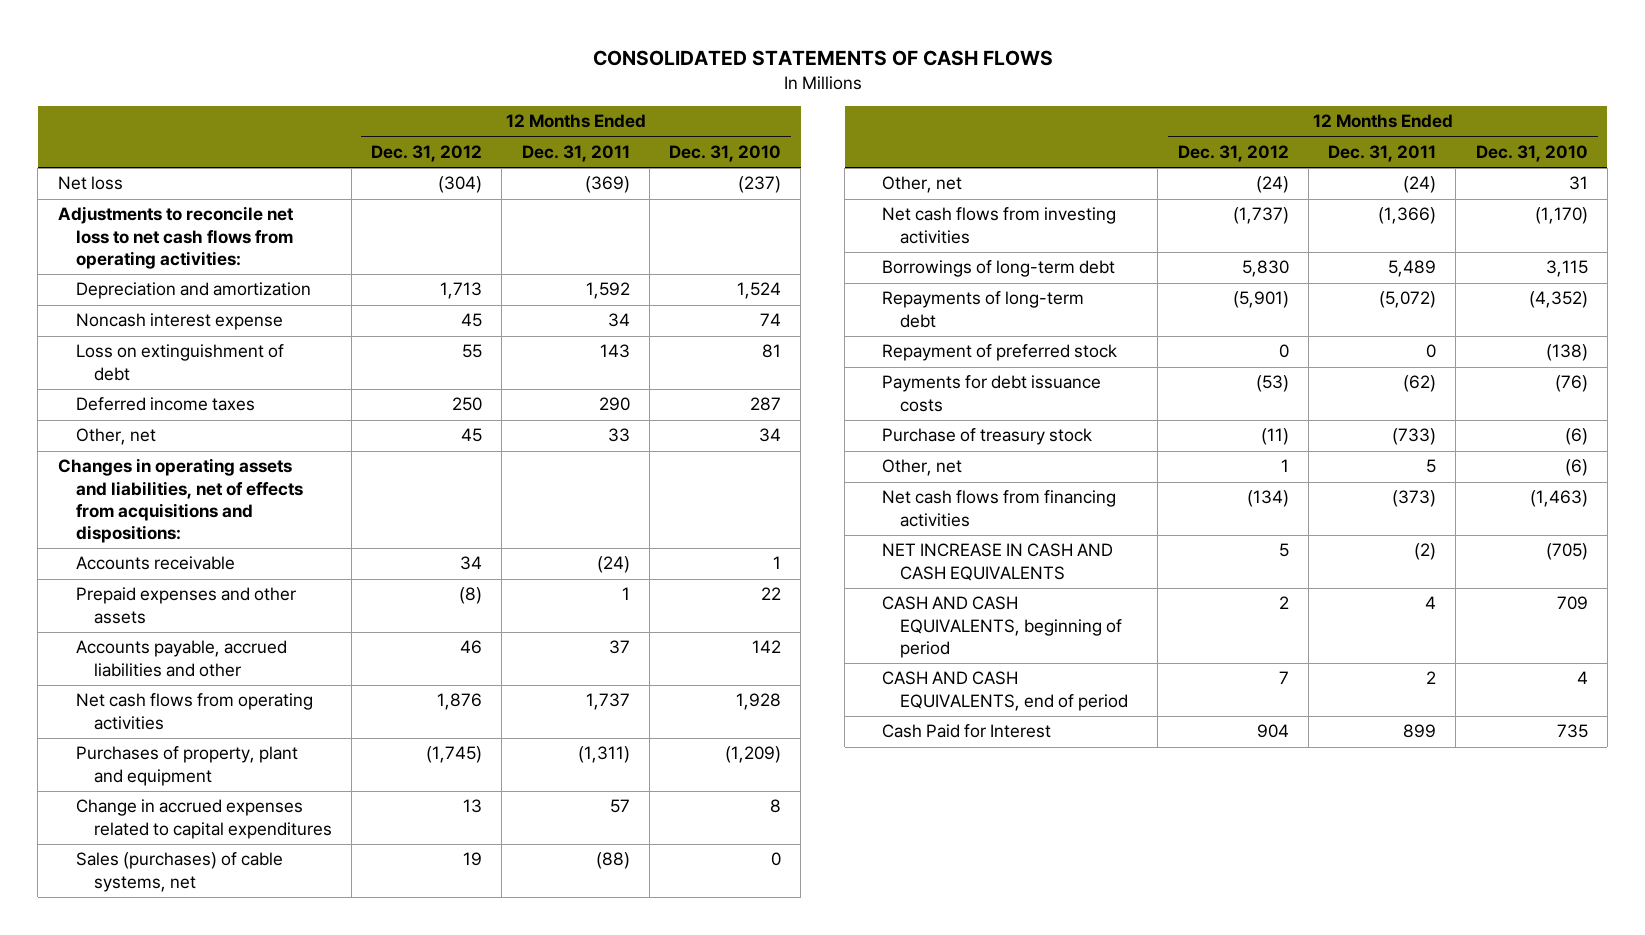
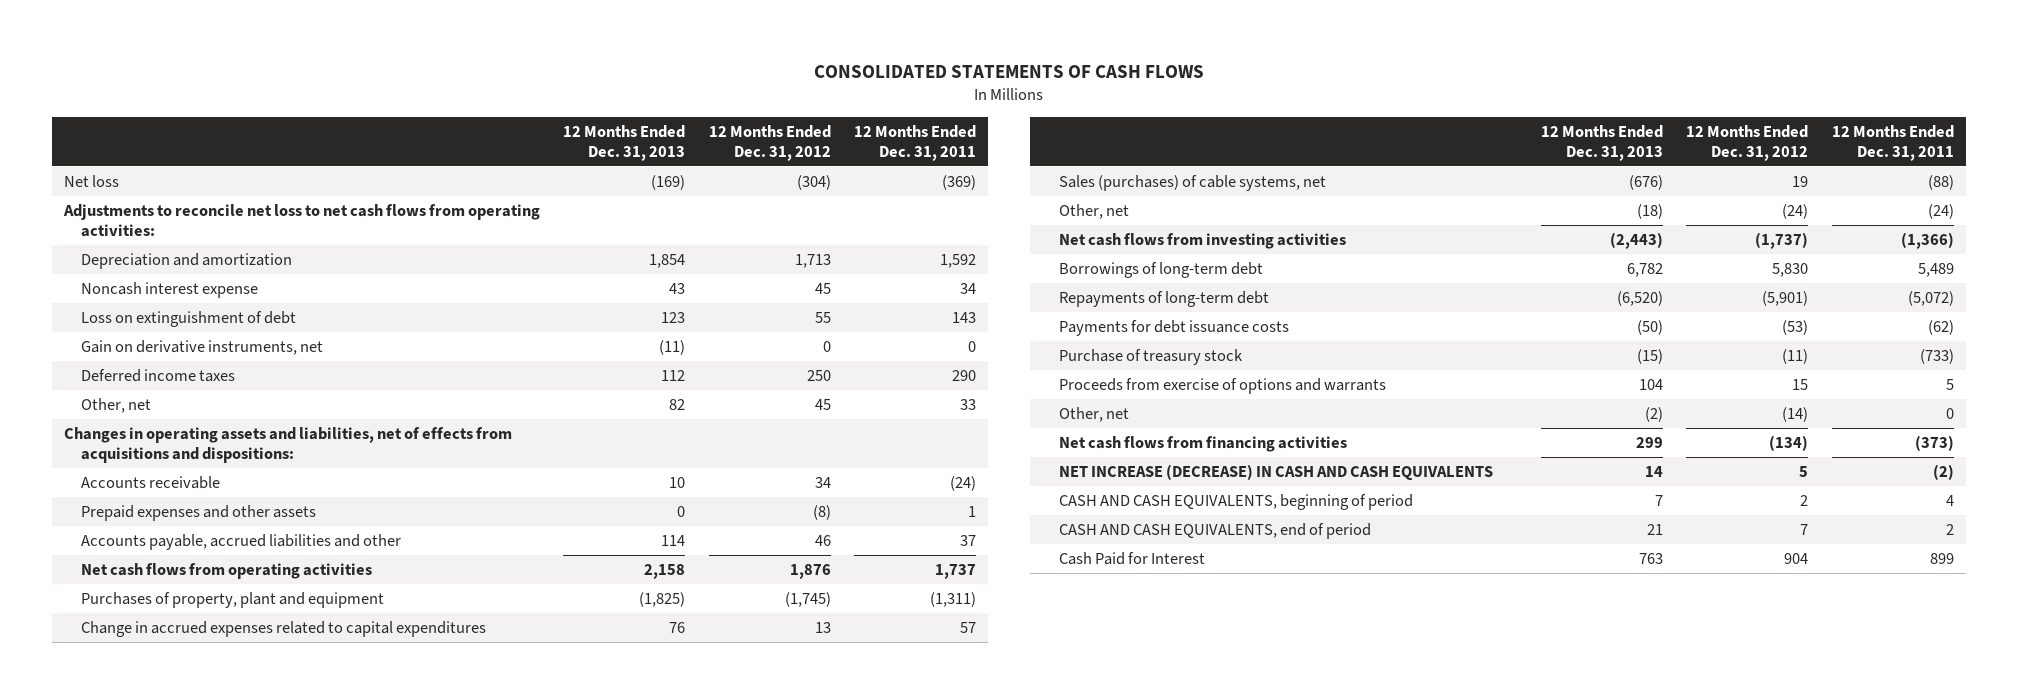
- | 12 Months Ended Dec. 31, 2012 | 12 Months Ended Dec. 31, 2011 | 12 Months Ended Dec. 31, 2010
+ | 12 Months Ended Dec. 31, 2013 | 12 Months Ended Dec. 31, 2012 | 12 Months Ended Dec. 31, 2011
+ Gain on derivative instruments, net | (11) | 0 | 0
- Repayment of preferred stock | 0 | 0 | (138)
- Other, net | 1 | 5 | (6)
+ Proceeds from exercise of options and warrants | 104 | 15 | 5
+ Other, net | (2) | (14) | 0
- NET INCREASE IN CASH AND CASH EQUIVALENTS | 5 | (2) | (705)
+ NET INCREASE (DECREASE) IN CASH AND CASH EQUIVALENTS | 14 | 5 | (2)

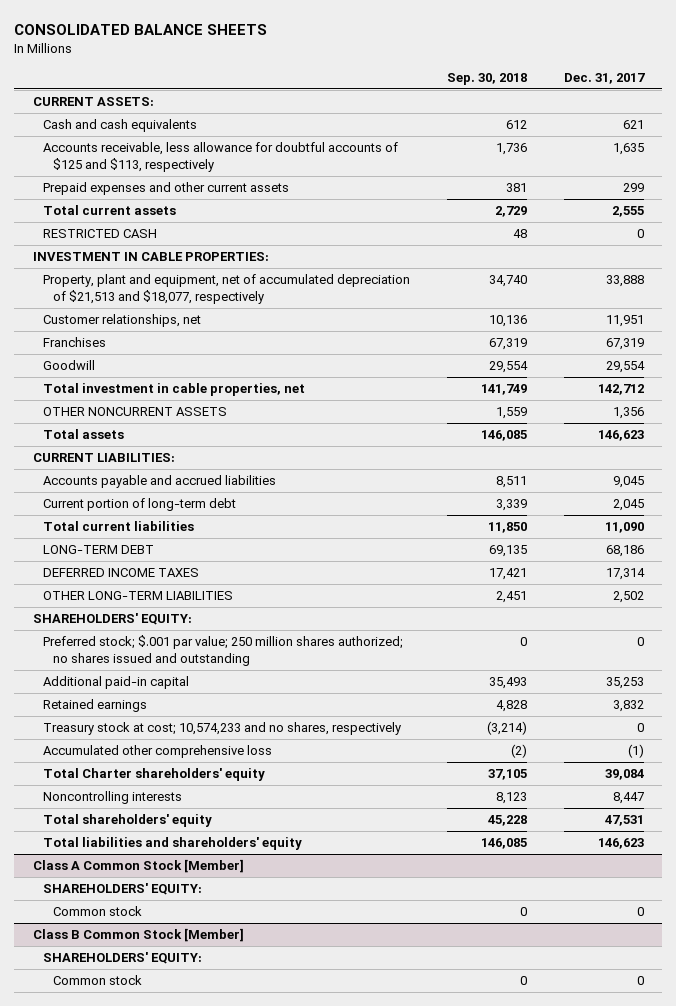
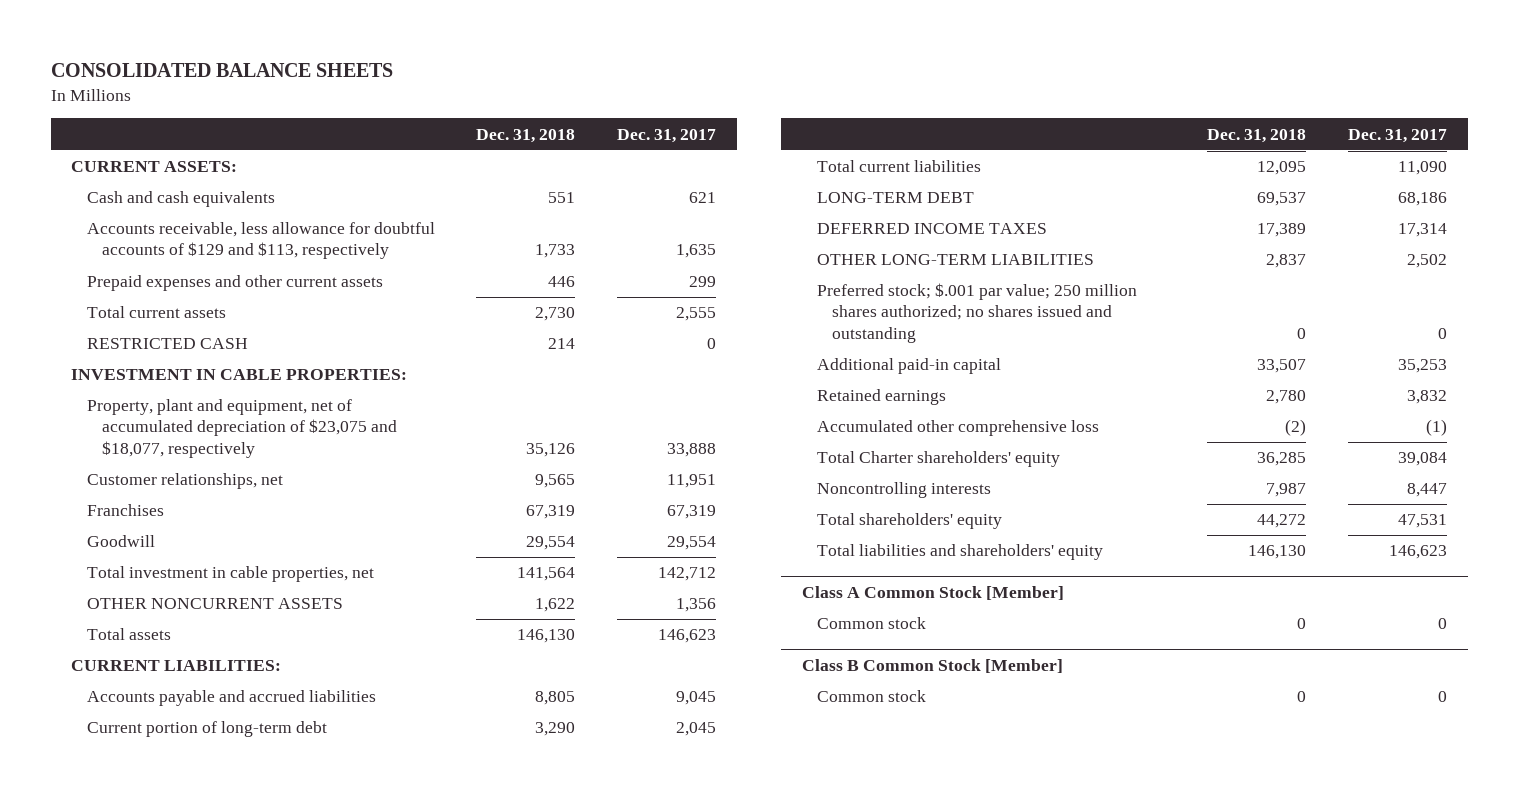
- | Sep. 30, 2018 | Dec. 31, 2017
+ | Dec. 31, 2018 | Dec. 31, 2017
- Accounts receivable, less allowance for doubtful accounts of $125 and $113, respectively | 1,736 | 1,635
+ Accounts receivable, less allowance for doubtful accounts of $129 and $113, respectively | 1,733 | 1,635
- Property, plant and equipment, net of accumulated depreciation of $21,513 and $18,077, respectively | 34,740 | 33,888
+ Property, plant and equipment, net of accumulated depreciation of $23,075 and $18,077, respectively | 35,126 | 33,888
- SHAREHOLDERS' EQUITY:
- Treasury stock at cost; 10,574,233 and no shares, respectively | (3,214) | 0
@ Class A Common Stock [Member]
- SHAREHOLDERS' EQUITY:
@ Class B Common Stock [Member]
- SHAREHOLDERS' EQUITY:

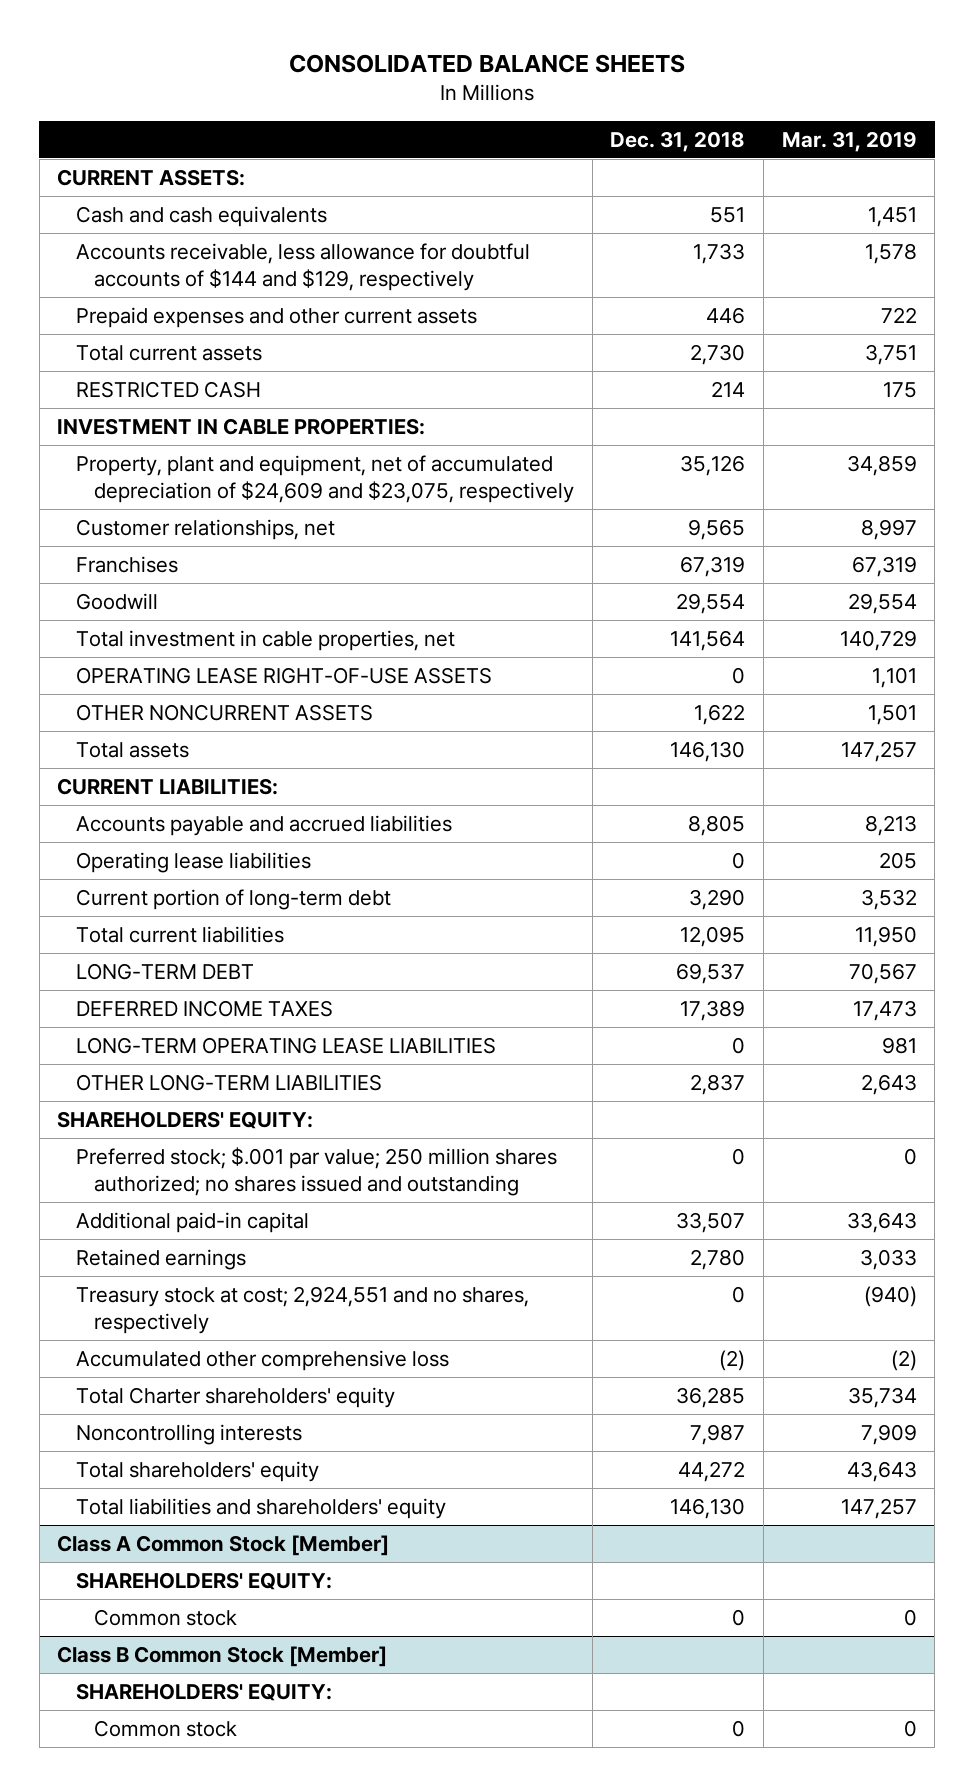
- | Dec. 31, 2018 | Dec. 31, 2017
+ | Dec. 31, 2018 | Mar. 31, 2019
- Accounts receivable, less allowance for doubtful accounts of $129 and $113, respectively | 1,733 | 1,635
+ Accounts receivable, less allowance for doubtful accounts of $144 and $129, respectively | 1,733 | 1,578
- Property, plant and equipment, net of accumulated depreciation of $23,075 and $18,077, respectively | 35,126 | 33,888
+ Property, plant and equipment, net of accumulated depreciation of $24,609 and $23,075, respectively | 35,126 | 34,859
+ OPERATING LEASE RIGHT-OF-USE ASSETS | 0 | 1,101
+ Operating lease liabilities | 0 | 205
+ LONG-TERM OPERATING LEASE LIABILITIES | 0 | 981
+ SHAREHOLDERS' EQUITY:
+ Treasury stock at cost; 2,924,551 and no shares, respectively | 0 | (940)
@ Class A Common Stock [Member]
+ SHAREHOLDERS' EQUITY:
@ Class B Common Stock [Member]
+ SHAREHOLDERS' EQUITY:

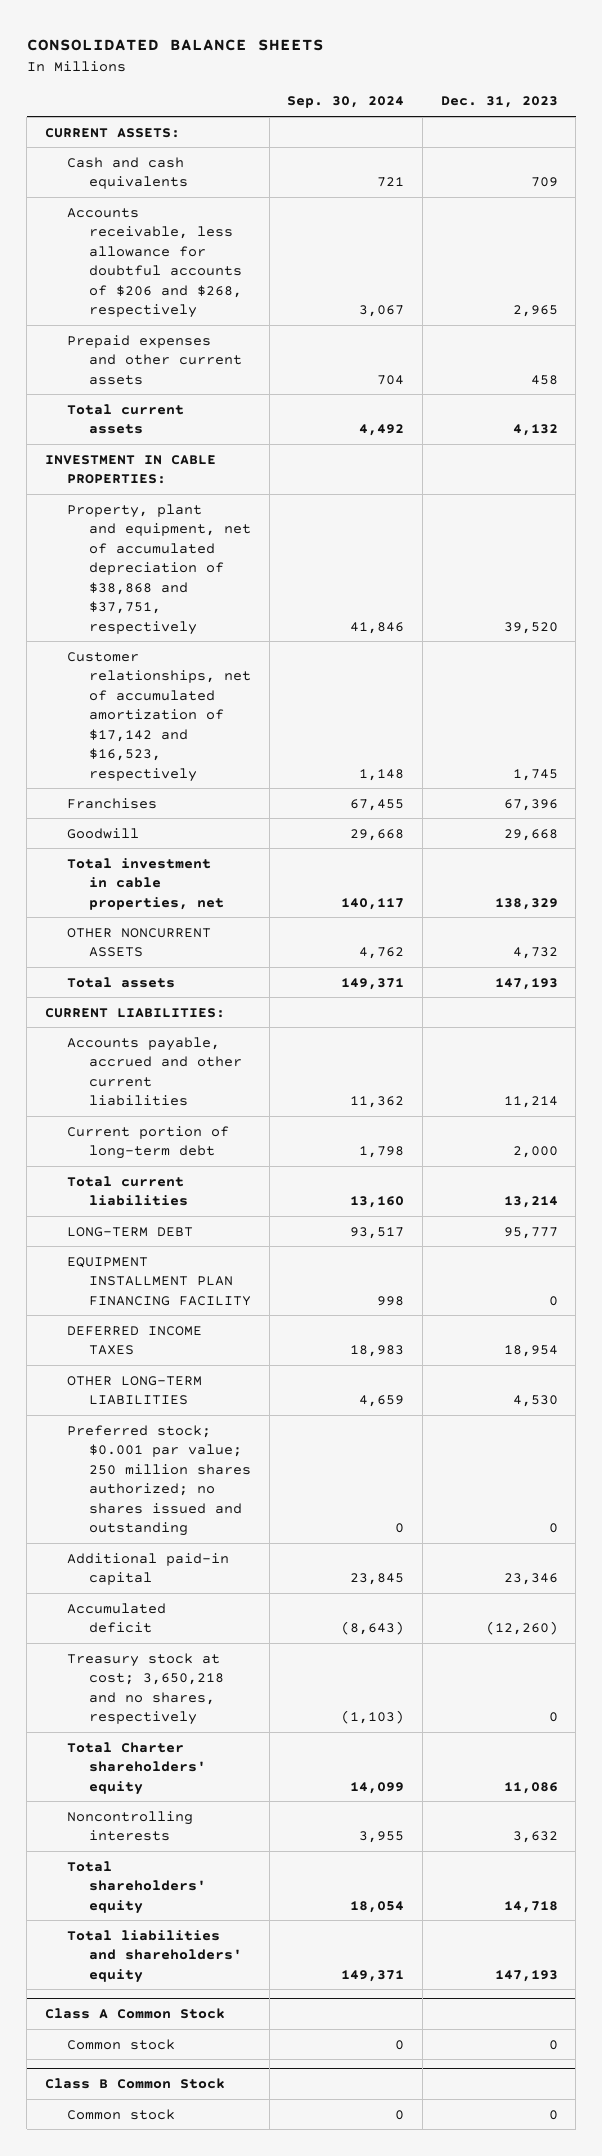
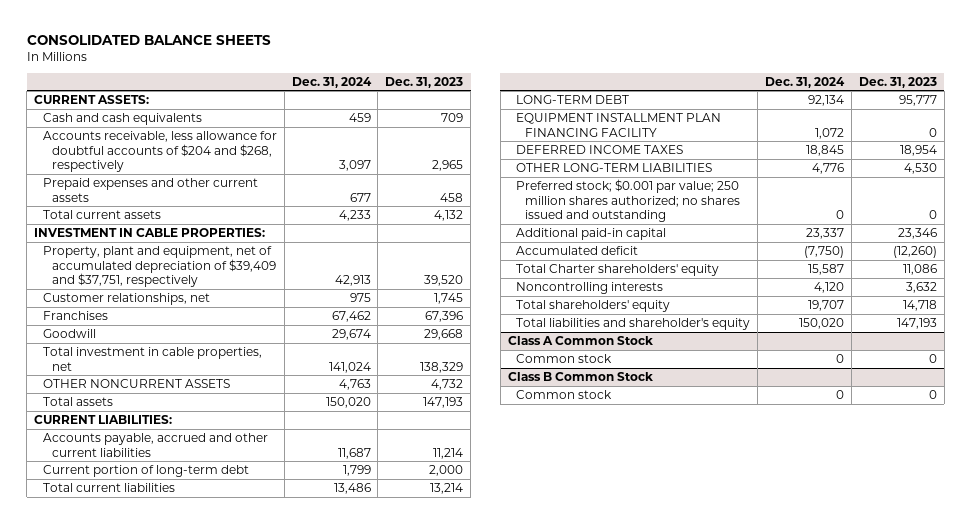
- | Sep. 30, 2024 | Dec. 31, 2023
+ | Dec. 31, 2024 | Dec. 31, 2023
- Accounts receivable, less allowance for doubtful accounts of $206 and $268, respectively | 3,067 | 2,965
+ Accounts receivable, less allowance for doubtful accounts of $204 and $268, respectively | 3,097 | 2,965
- Property, plant and equipment, net of accumulated depreciation of $38,868 and $37,751, respectively | 41,846 | 39,520
- Customer relationships, net of accumulated amortization of $17,142 and $16,523, respectively | 1,148 | 1,745
+ Property, plant and equipment, net of accumulated depreciation of $39,409 and $37,751, respectively | 42,913 | 39,520
+ Customer relationships, net | 975 | 1,745
- Treasury stock at cost; 3,650,218 and no shares, respectively | (1,103) | 0
- Total liabilities and shareholders' equity | 149,371 | 147,193
+ Total liabilities and shareholder's equity | 150,020 | 147,193

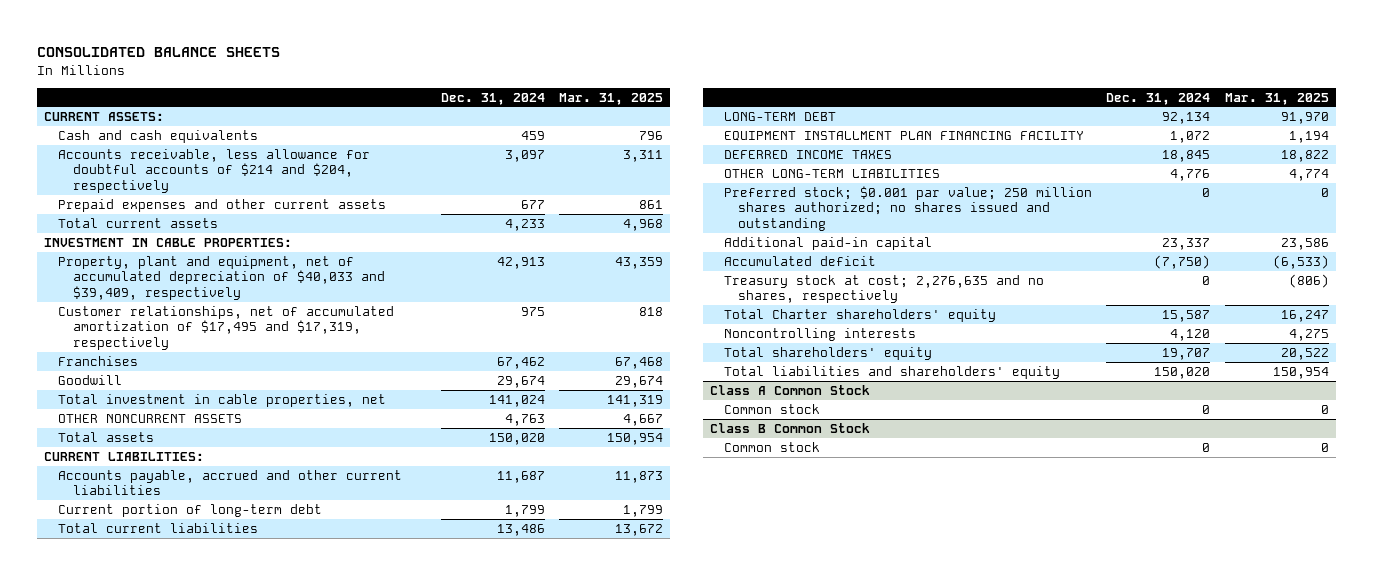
- | Dec. 31, 2024 | Dec. 31, 2023
+ | Dec. 31, 2024 | Mar. 31, 2025
- Accounts receivable, less allowance for doubtful accounts of $204 and $268, respectively | 3,097 | 2,965
+ Accounts receivable, less allowance for doubtful accounts of $214 and $204, respectively | 3,097 | 3,311
- Property, plant and equipment, net of accumulated depreciation of $39,409 and $37,751, respectively | 42,913 | 39,520
- Customer relationships, net | 975 | 1,745
+ Property, plant and equipment, net of accumulated depreciation of $40,033 and $39,409, respectively | 42,913 | 43,359
+ Customer relationships, net of accumulated amortization of $17,495 and $17,319, respectively | 975 | 818
+ Treasury stock at cost; 2,276,635 and no shares, respectively | 0 | (806)
- Total liabilities and shareholder's equity | 150,020 | 147,193
+ Total liabilities and shareholders' equity | 150,020 | 150,954

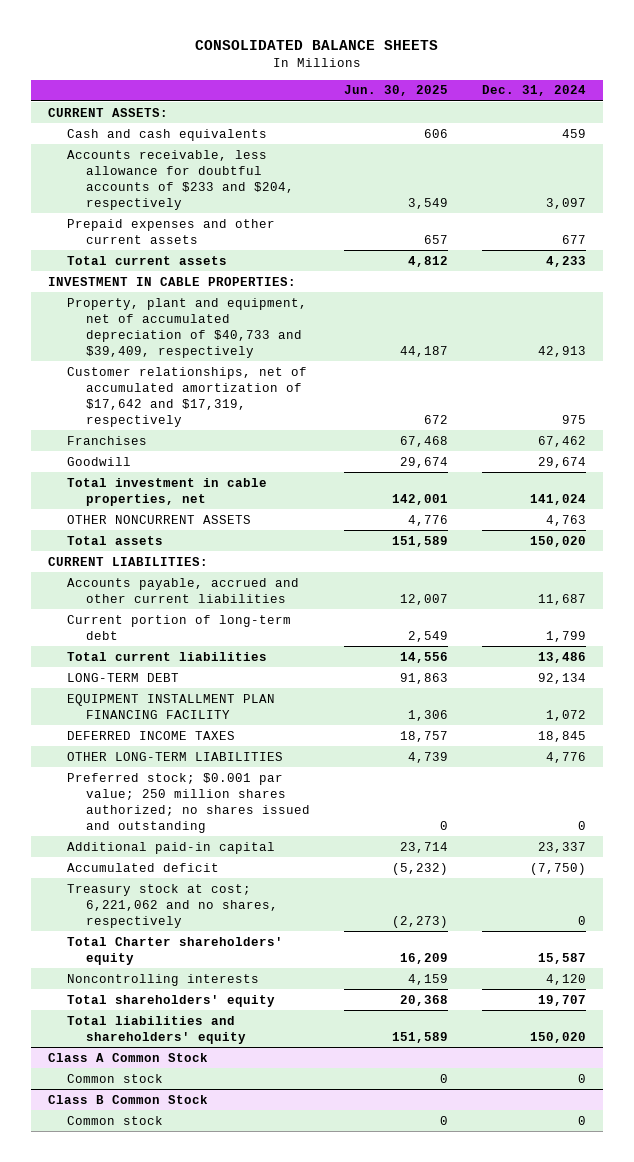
- | Dec. 31, 2024 | Mar. 31, 2025
+ | Jun. 30, 2025 | Dec. 31, 2024
- Accounts receivable, less allowance for doubtful accounts of $214 and $204, respectively | 3,097 | 3,311
+ Accounts receivable, less allowance for doubtful accounts of $233 and $204, respectively | 3,549 | 3,097
- Property, plant and equipment, net of accumulated depreciation of $40,033 and $39,409, respectively | 42,913 | 43,359
- Customer relationships, net of accumulated amortization of $17,495 and $17,319, respectively | 975 | 818
+ Property, plant and equipment, net of accumulated depreciation of $40,733 and $39,409, respectively | 44,187 | 42,913
+ Customer relationships, net of accumulated amortization of $17,642 and $17,319, respectively | 672 | 975
- Treasury stock at cost; 2,276,635 and no shares, respectively | 0 | (806)
+ Treasury stock at cost; 6,221,062 and no shares, respectively | (2,273) | 0

